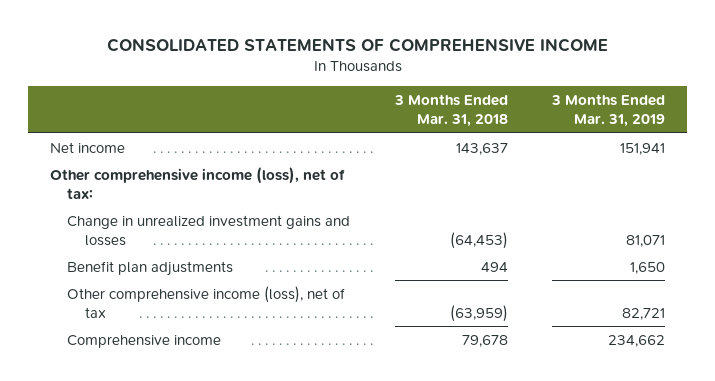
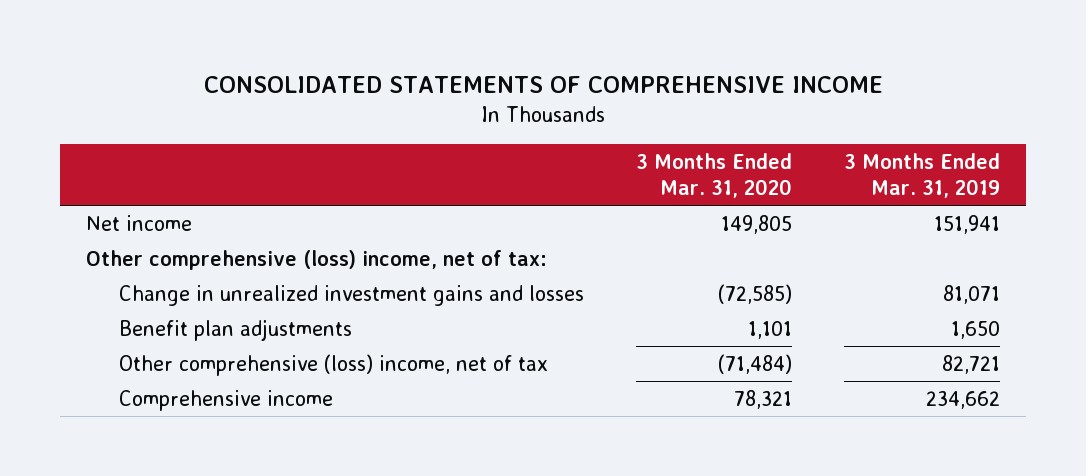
- | 3 Months Ended Mar. 31, 2018 | 3 Months Ended Mar. 31, 2019
+ | 3 Months Ended Mar. 31, 2020 | 3 Months Ended Mar. 31, 2019
- Other comprehensive income (loss), net of tax:
+ Other comprehensive (loss) income, net of tax:
- Other comprehensive income (loss), net of tax | (63,959) | 82,721
+ Other comprehensive (loss) income, net of tax | (71,484) | 82,721

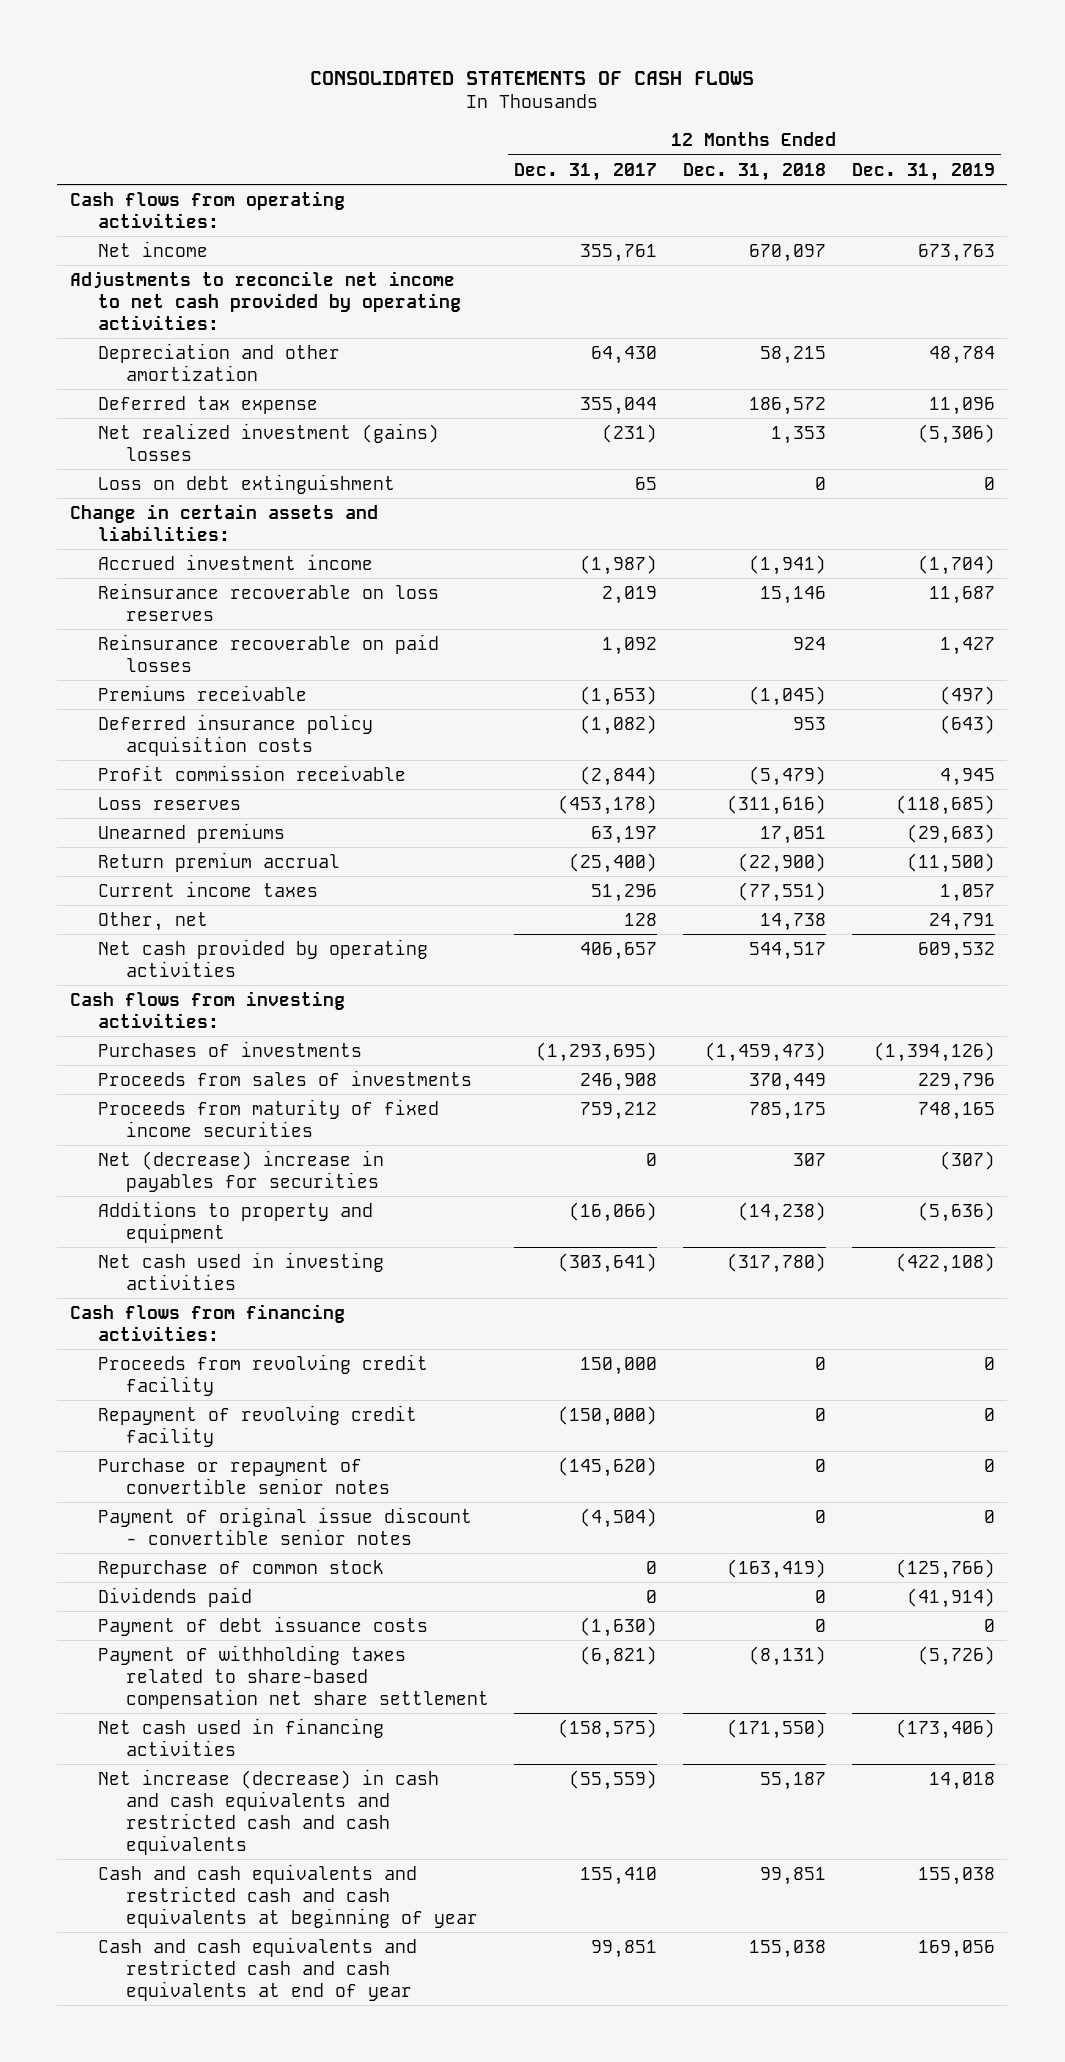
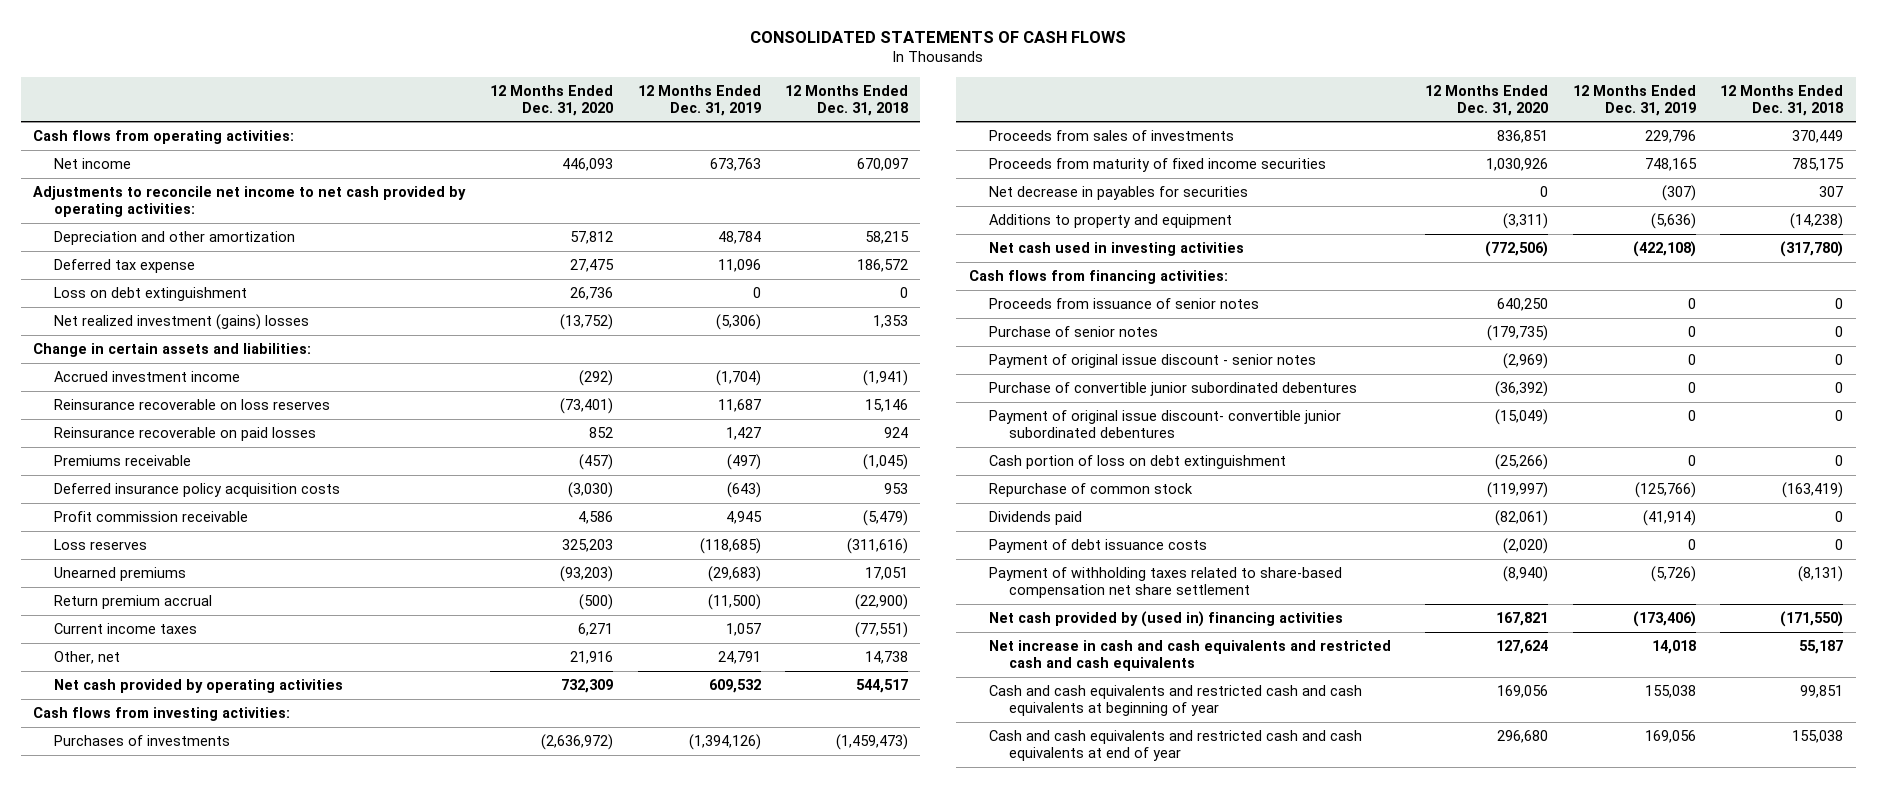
- | 12 Months Ended Dec. 31, 2017 | 12 Months Ended Dec. 31, 2018 | 12 Months Ended Dec. 31, 2019
+ | 12 Months Ended Dec. 31, 2020 | 12 Months Ended Dec. 31, 2019 | 12 Months Ended Dec. 31, 2018
moved down: Net realized investment (gains) losses | (13,752) | (5,306) | 1,353
- Net (decrease) increase in payables for securities | 0 | 307 | (307)
+ Net decrease in payables for securities | 0 | (307) | 307
- Proceeds from revolving credit facility | 150,000 | 0 | 0
- Repayment of revolving credit facility | (150,000) | 0 | 0
- Purchase or repayment of convertible senior notes | (145,620) | 0 | 0
- Payment of original issue discount - convertible senior notes | (4,504) | 0 | 0
+ Proceeds from issuance of senior notes | 640,250 | 0 | 0
+ Purchase of senior notes | (179,735) | 0 | 0
+ Payment of original issue discount - senior notes | (2,969) | 0 | 0
+ Purchase of convertible junior subordinated debentures | (36,392) | 0 | 0
+ Payment of original issue discount- convertible junior subordinated debentures | (15,049) | 0 | 0
+ Cash portion of loss on debt extinguishment | (25,266) | 0 | 0
- Net cash used in financing activities | (158,575) | (171,550) | (173,406)
- Net increase (decrease) in cash and cash equivalents and restricted cash and cash equivalents | (55,559) | 55,187 | 14,018
+ Net cash provided by (used in) financing activities | 167,821 | (173,406) | (171,550)
+ Net increase in cash and cash equivalents and restricted cash and cash equivalents | 127,624 | 14,018 | 55,187

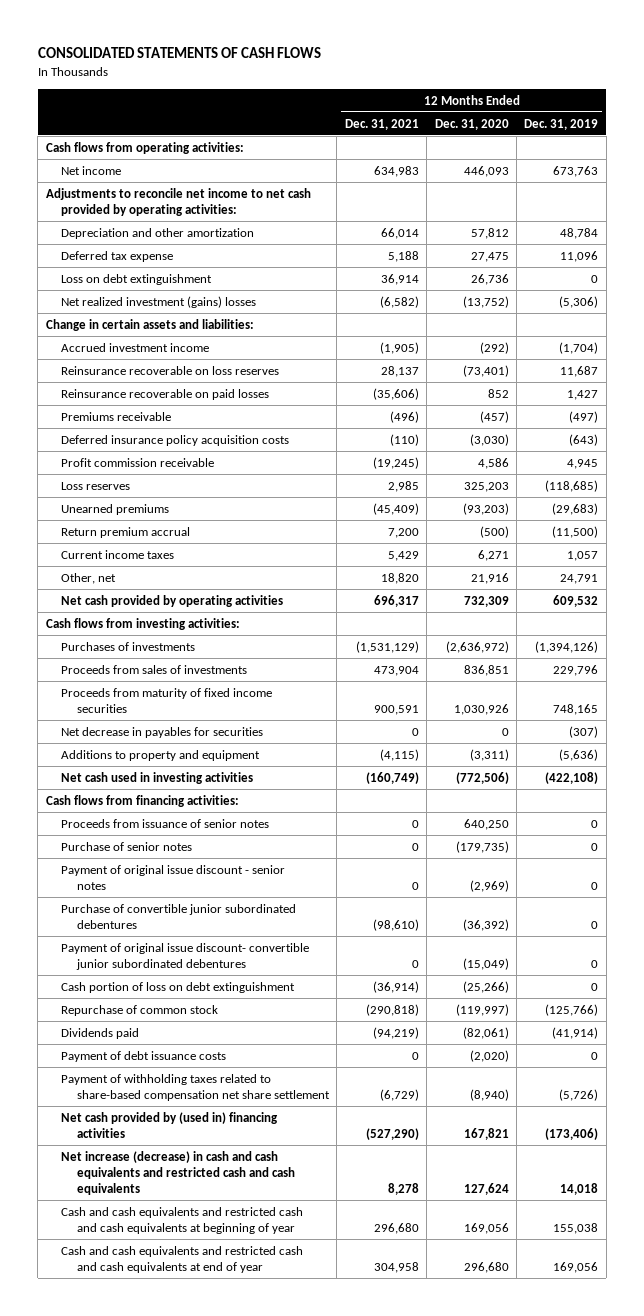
- | 12 Months Ended Dec. 31, 2020 | 12 Months Ended Dec. 31, 2019 | 12 Months Ended Dec. 31, 2018
+ | 12 Months Ended Dec. 31, 2021 | 12 Months Ended Dec. 31, 2020 | 12 Months Ended Dec. 31, 2019
- Net increase in cash and cash equivalents and restricted cash and cash equivalents | 127,624 | 14,018 | 55,187
+ Net increase (decrease) in cash and cash equivalents and restricted cash and cash equivalents | 8,278 | 127,624 | 14,018

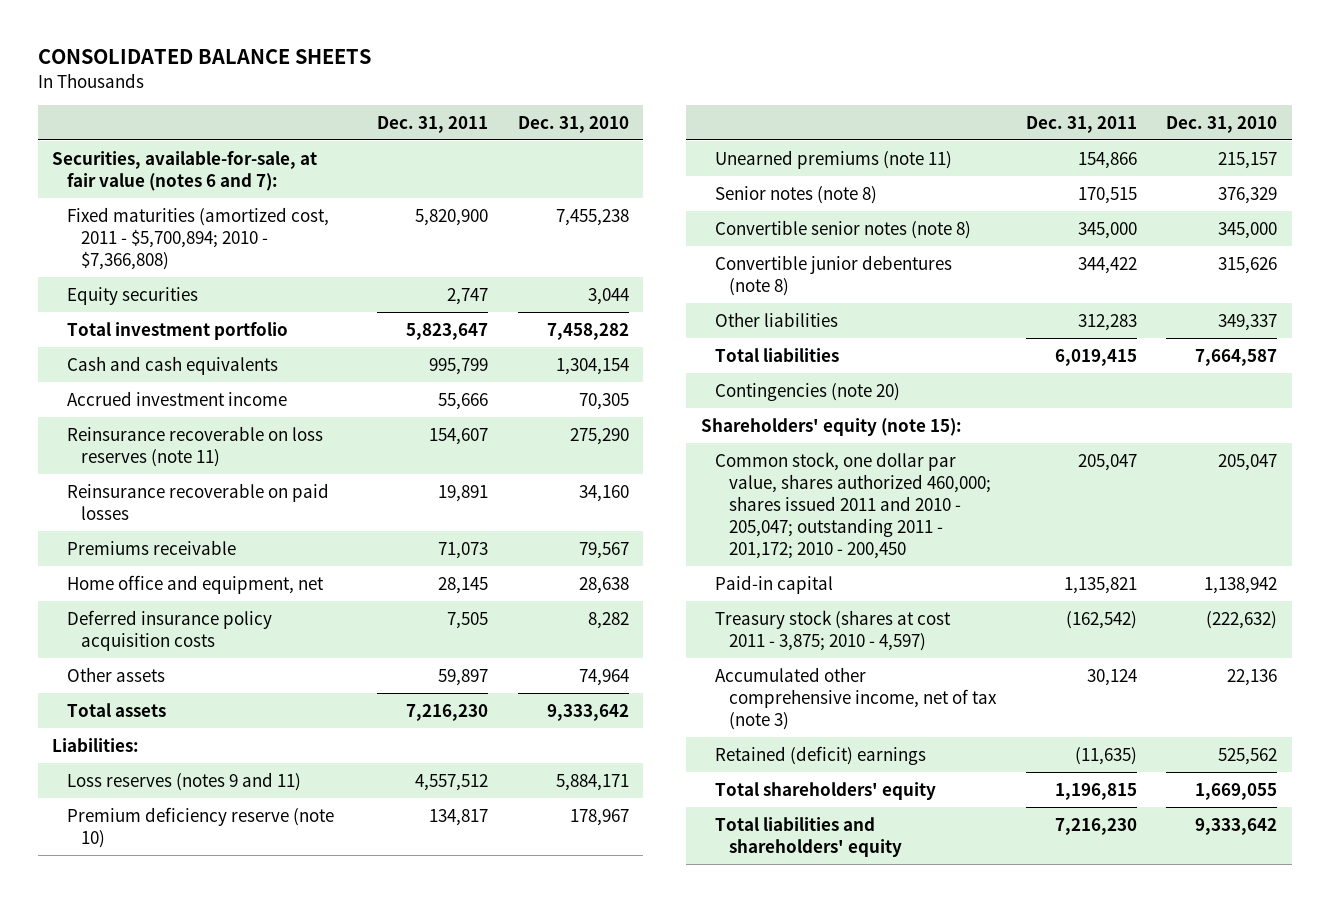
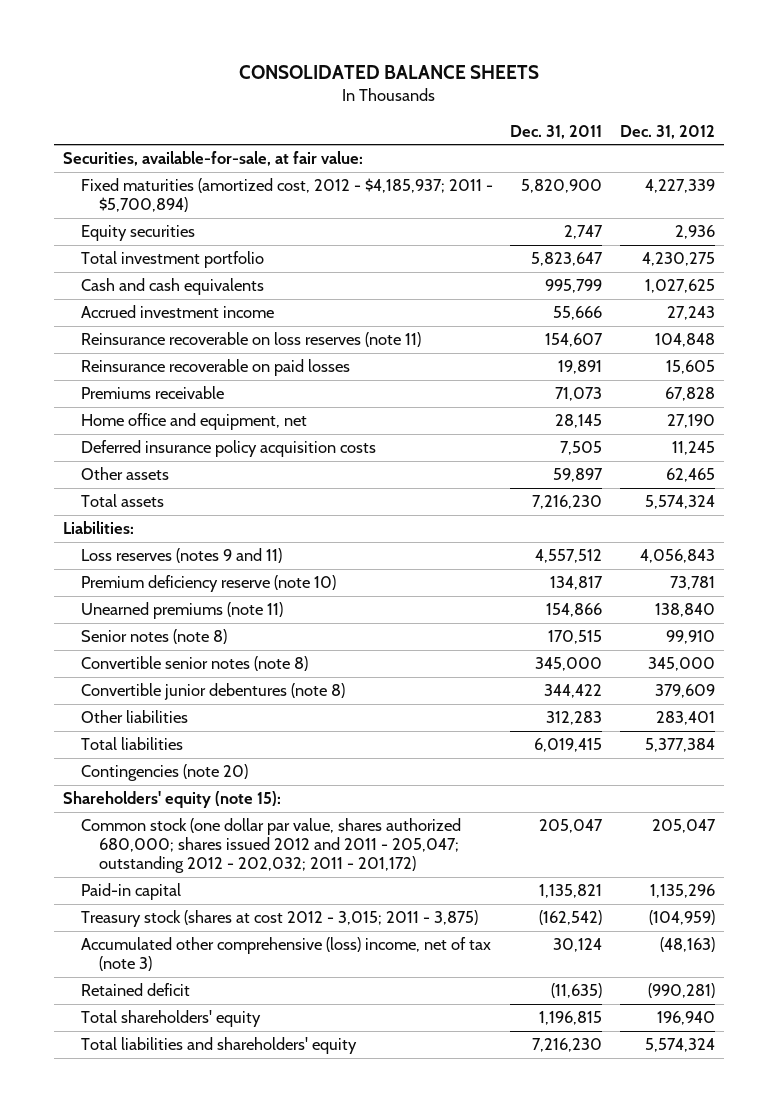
- | Dec. 31, 2011 | Dec. 31, 2010
+ | Dec. 31, 2011 | Dec. 31, 2012
- Securities, available-for-sale, at fair value (notes 6 and 7):
- Fixed maturities (amortized cost, 2011 - $5,700,894; 2010 - $7,366,808) | 5,820,900 | 7,455,238
+ Securities, available-for-sale, at fair value:
+ Fixed maturities (amortized cost, 2012 - $4,185,937; 2011 - $5,700,894) | 5,820,900 | 4,227,339
- Common stock, one dollar par value, shares authorized 460,000; shares issued 2011 and 2010 - 205,047; outstanding 2011 - 201,172; 2010 - 200,450 | 205,047 | 205,047
+ Common stock (one dollar par value, shares authorized 680,000; shares issued 2012 and 2011 - 205,047; outstanding 2012 - 202,032; 2011 - 201,172) | 205,047 | 205,047
- Treasury stock (shares at cost 2011 - 3,875; 2010 - 4,597) | (162,542) | (222,632)
- Accumulated other comprehensive income, net of tax (note 3) | 30,124 | 22,136
- Retained (deficit) earnings | (11,635) | 525,562
+ Treasury stock (shares at cost 2012 - 3,015; 2011 - 3,875) | (162,542) | (104,959)
+ Accumulated other comprehensive (loss) income, net of tax (note 3) | 30,124 | (48,163)
+ Retained deficit | (11,635) | (990,281)

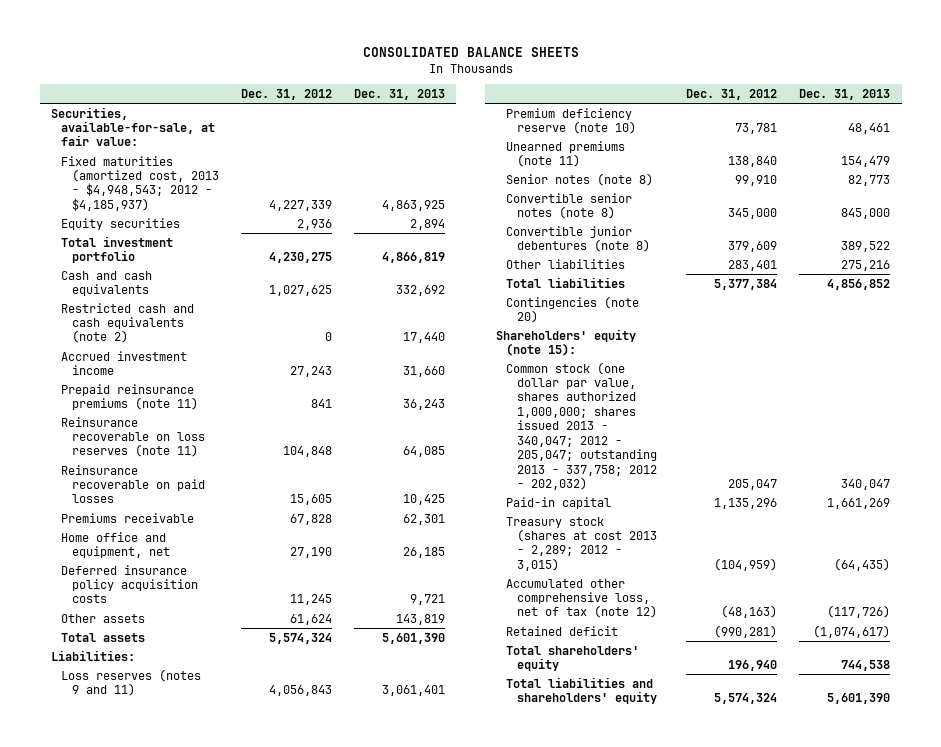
- | Dec. 31, 2011 | Dec. 31, 2012
+ | Dec. 31, 2012 | Dec. 31, 2013
- Fixed maturities (amortized cost, 2012 - $4,185,937; 2011 - $5,700,894) | 5,820,900 | 4,227,339
+ Fixed maturities (amortized cost, 2013 - $4,948,543; 2012 - $4,185,937) | 4,227,339 | 4,863,925
+ Restricted cash and cash equivalents (note 2) | 0 | 17,440
+ Prepaid reinsurance premiums (note 11) | 841 | 36,243
- Other assets | 59,897 | 62,465
+ Other assets | 61,624 | 143,819
- Common stock (one dollar par value, shares authorized 680,000; shares issued 2012 and 2011 - 205,047; outstanding 2012 - 202,032; 2011 - 201,172) | 205,047 | 205,047
+ Common stock (one dollar par value, shares authorized 1,000,000; shares issued 2013 - 340,047; 2012 - 205,047; outstanding 2013 - 337,758; 2012 - 202,032) | 205,047 | 340,047
- Treasury stock (shares at cost 2012 - 3,015; 2011 - 3,875) | (162,542) | (104,959)
- Accumulated other comprehensive (loss) income, net of tax (note 3) | 30,124 | (48,163)
+ Treasury stock (shares at cost 2013 - 2,289; 2012 - 3,015) | (104,959) | (64,435)
+ Accumulated other comprehensive loss, net of tax (note 12) | (48,163) | (117,726)

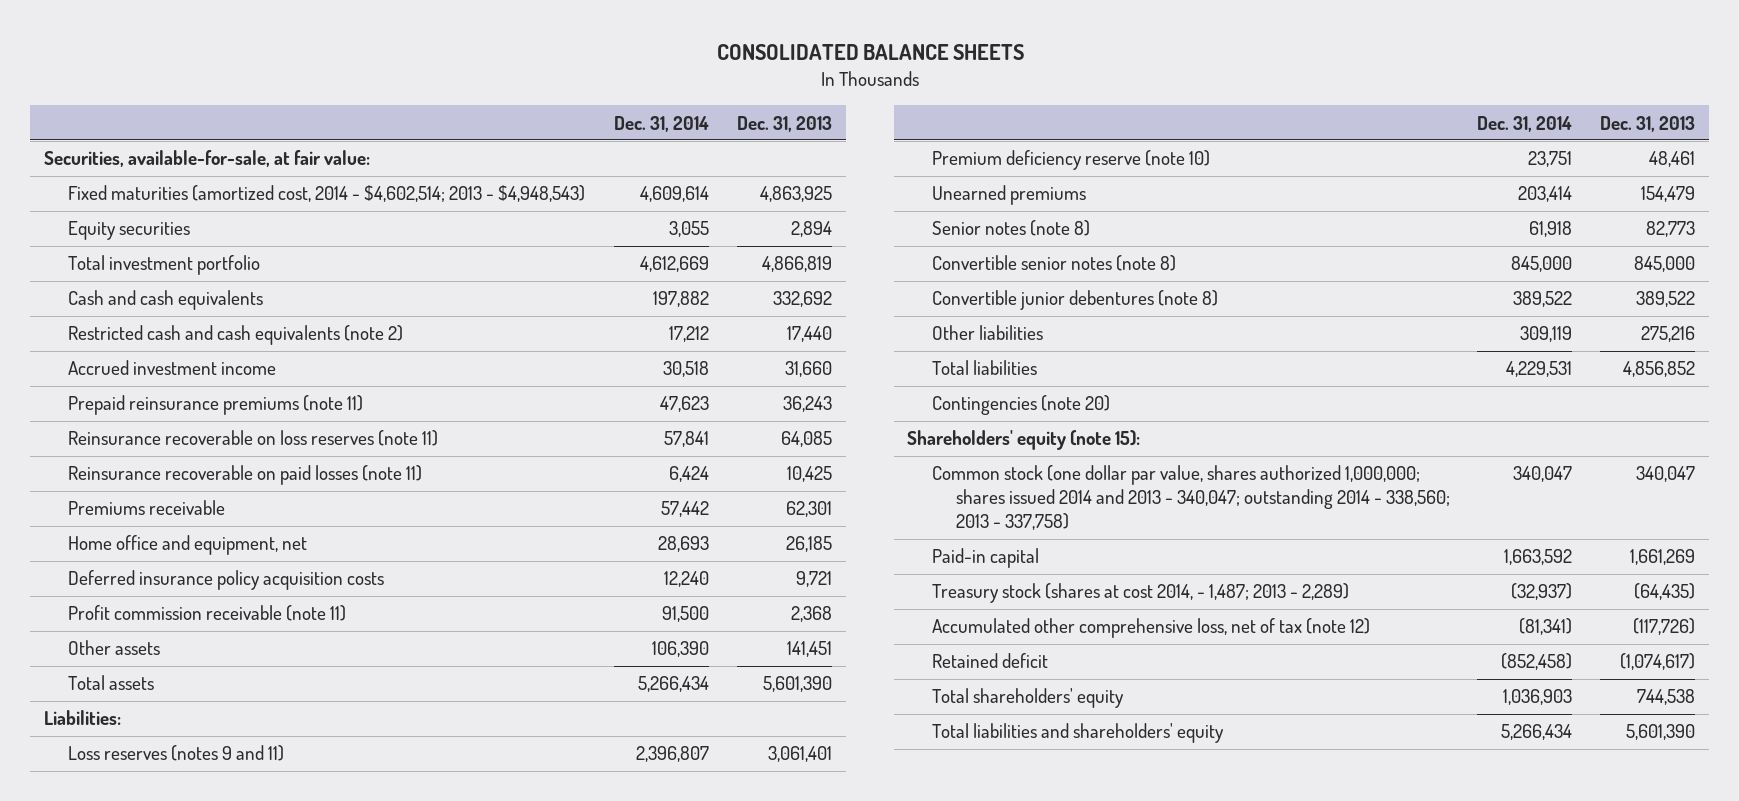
- | Dec. 31, 2012 | Dec. 31, 2013
+ | Dec. 31, 2014 | Dec. 31, 2013
- Fixed maturities (amortized cost, 2013 - $4,948,543; 2012 - $4,185,937) | 4,227,339 | 4,863,925
+ Fixed maturities (amortized cost, 2014 - $4,602,514; 2013 - $4,948,543) | 4,609,614 | 4,863,925
- Reinsurance recoverable on paid losses | 15,605 | 10,425
+ Reinsurance recoverable on paid losses (note 11) | 6,424 | 10,425
- Other assets | 61,624 | 143,819
+ Profit commission receivable (note 11) | 91,500 | 2,368
+ Other assets | 106,390 | 141,451
- Unearned premiums (note 11) | 138,840 | 154,479
+ Unearned premiums | 203,414 | 154,479
- Common stock (one dollar par value, shares authorized 1,000,000; shares issued 2013 - 340,047; 2012 - 205,047; outstanding 2013 - 337,758; 2012 - 202,032) | 205,047 | 340,047
+ Common stock (one dollar par value, shares authorized 1,000,000; shares issued 2014 and 2013 - 340,047; outstanding 2014 - 338,560; 2013 - 337,758) | 340,047 | 340,047
- Treasury stock (shares at cost 2013 - 2,289; 2012 - 3,015) | (104,959) | (64,435)
+ Treasury stock (shares at cost 2014, - 1,487; 2013 - 2,289) | (32,937) | (64,435)

